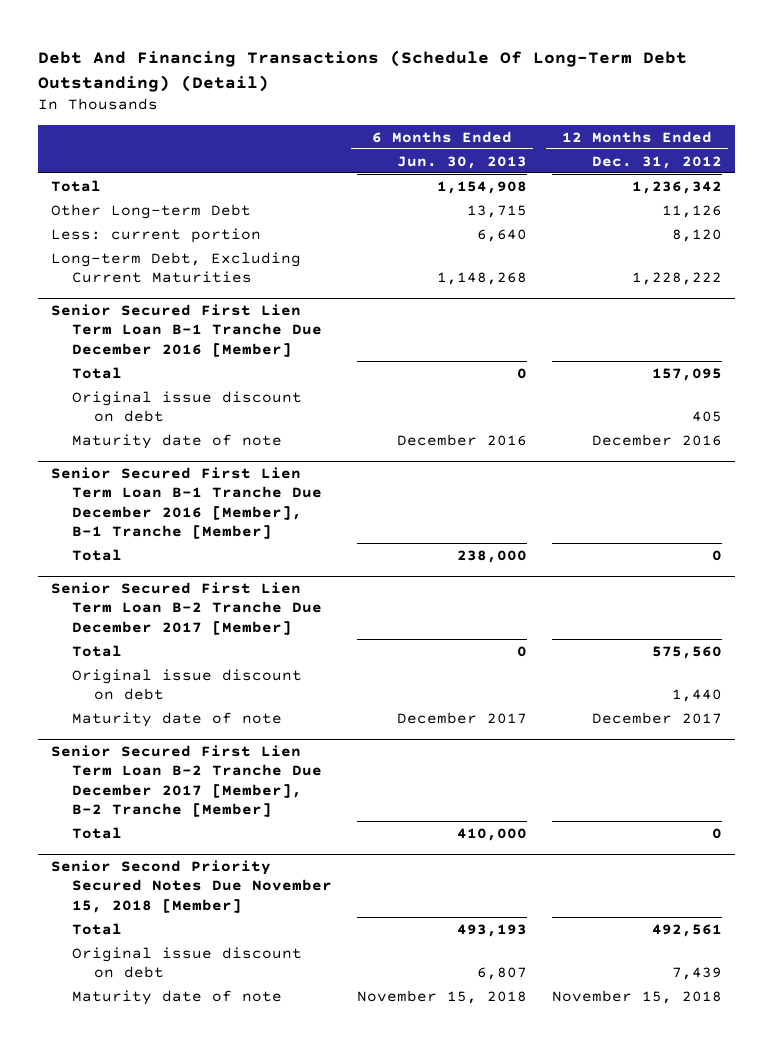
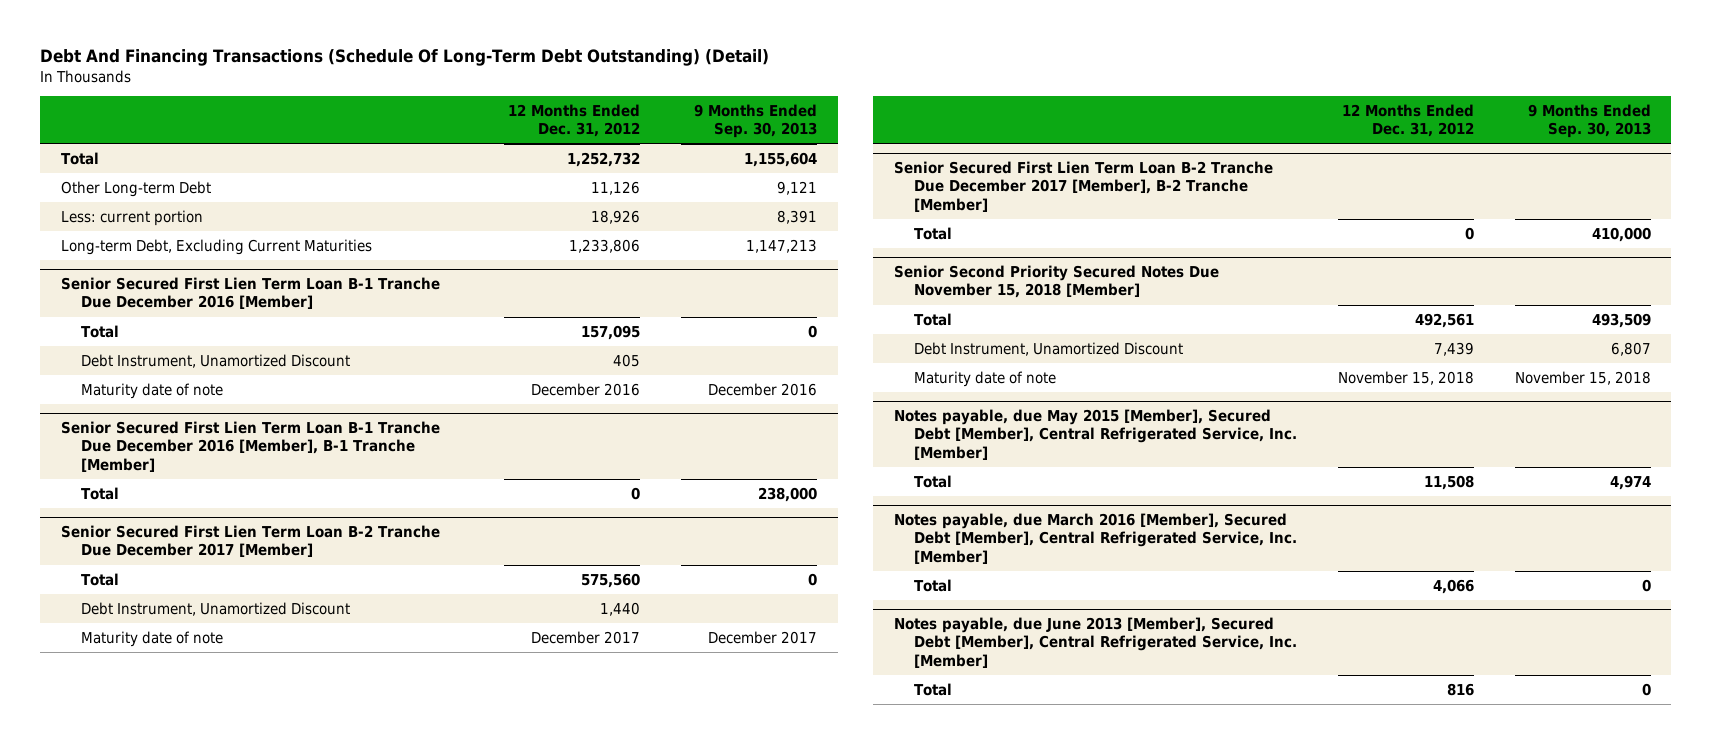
- | 6 Months Ended Jun. 30, 2013 | 12 Months Ended Dec. 31, 2012
+ | 12 Months Ended Dec. 31, 2012 | 9 Months Ended Sep. 30, 2013
- Total | 1,154,908 | 1,236,342
+ Total | 1,252,732 | 1,155,604
- Less: current portion | 6,640 | 8,120
- Long-term Debt, Excluding Current Maturities | 1,148,268 | 1,228,222
+ Less: current portion | 18,926 | 8,391
+ Long-term Debt, Excluding Current Maturities | 1,233,806 | 1,147,213
@ Senior Secured First Lien Term Loan B-1 Tranche Due December 2016 [Member]
- Original issue discount on debt | | 405
+ Debt Instrument, Unamortized Discount | 405 |
@ Senior Secured First Lien Term Loan B-2 Tranche Due December 2017 [Member]
- Original issue discount on debt | | 1,440
+ Debt Instrument, Unamortized Discount | 1,440 |
@ Senior Second Priority Secured Notes Due November 15, 2018 [Member]
- Original issue discount on debt | 6,807 | 7,439
+ Debt Instrument, Unamortized Discount | 7,439 | 6,807
+ Notes payable, due May 2015 [Member], Secured Debt [Member], Central Refrigerated Service, Inc. [Member]
+ Total | 11,508 | 4,974
+ Notes payable, due March 2016 [Member], Secured Debt [Member], Central Refrigerated Service, Inc. [Member]
+ Total | 4,066 | 0
+ Notes payable, due June 2013 [Member], Secured Debt [Member], Central Refrigerated Service, Inc. [Member]
+ Total | 816 | 0

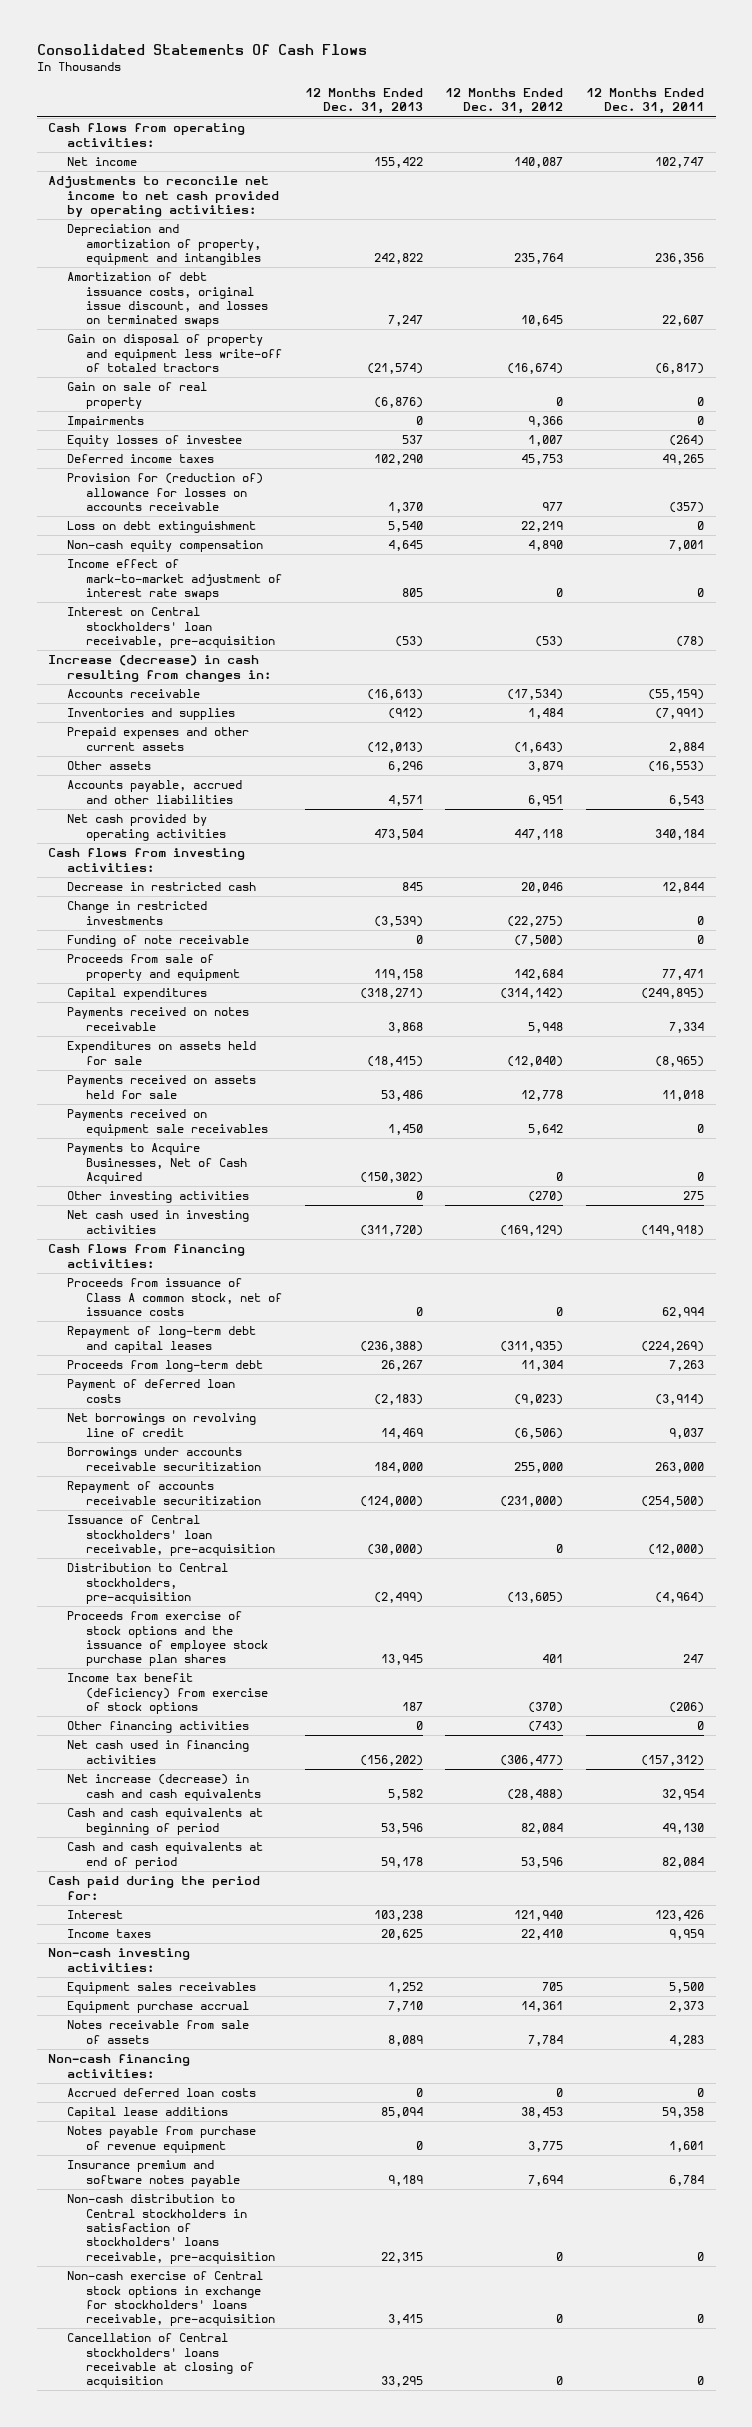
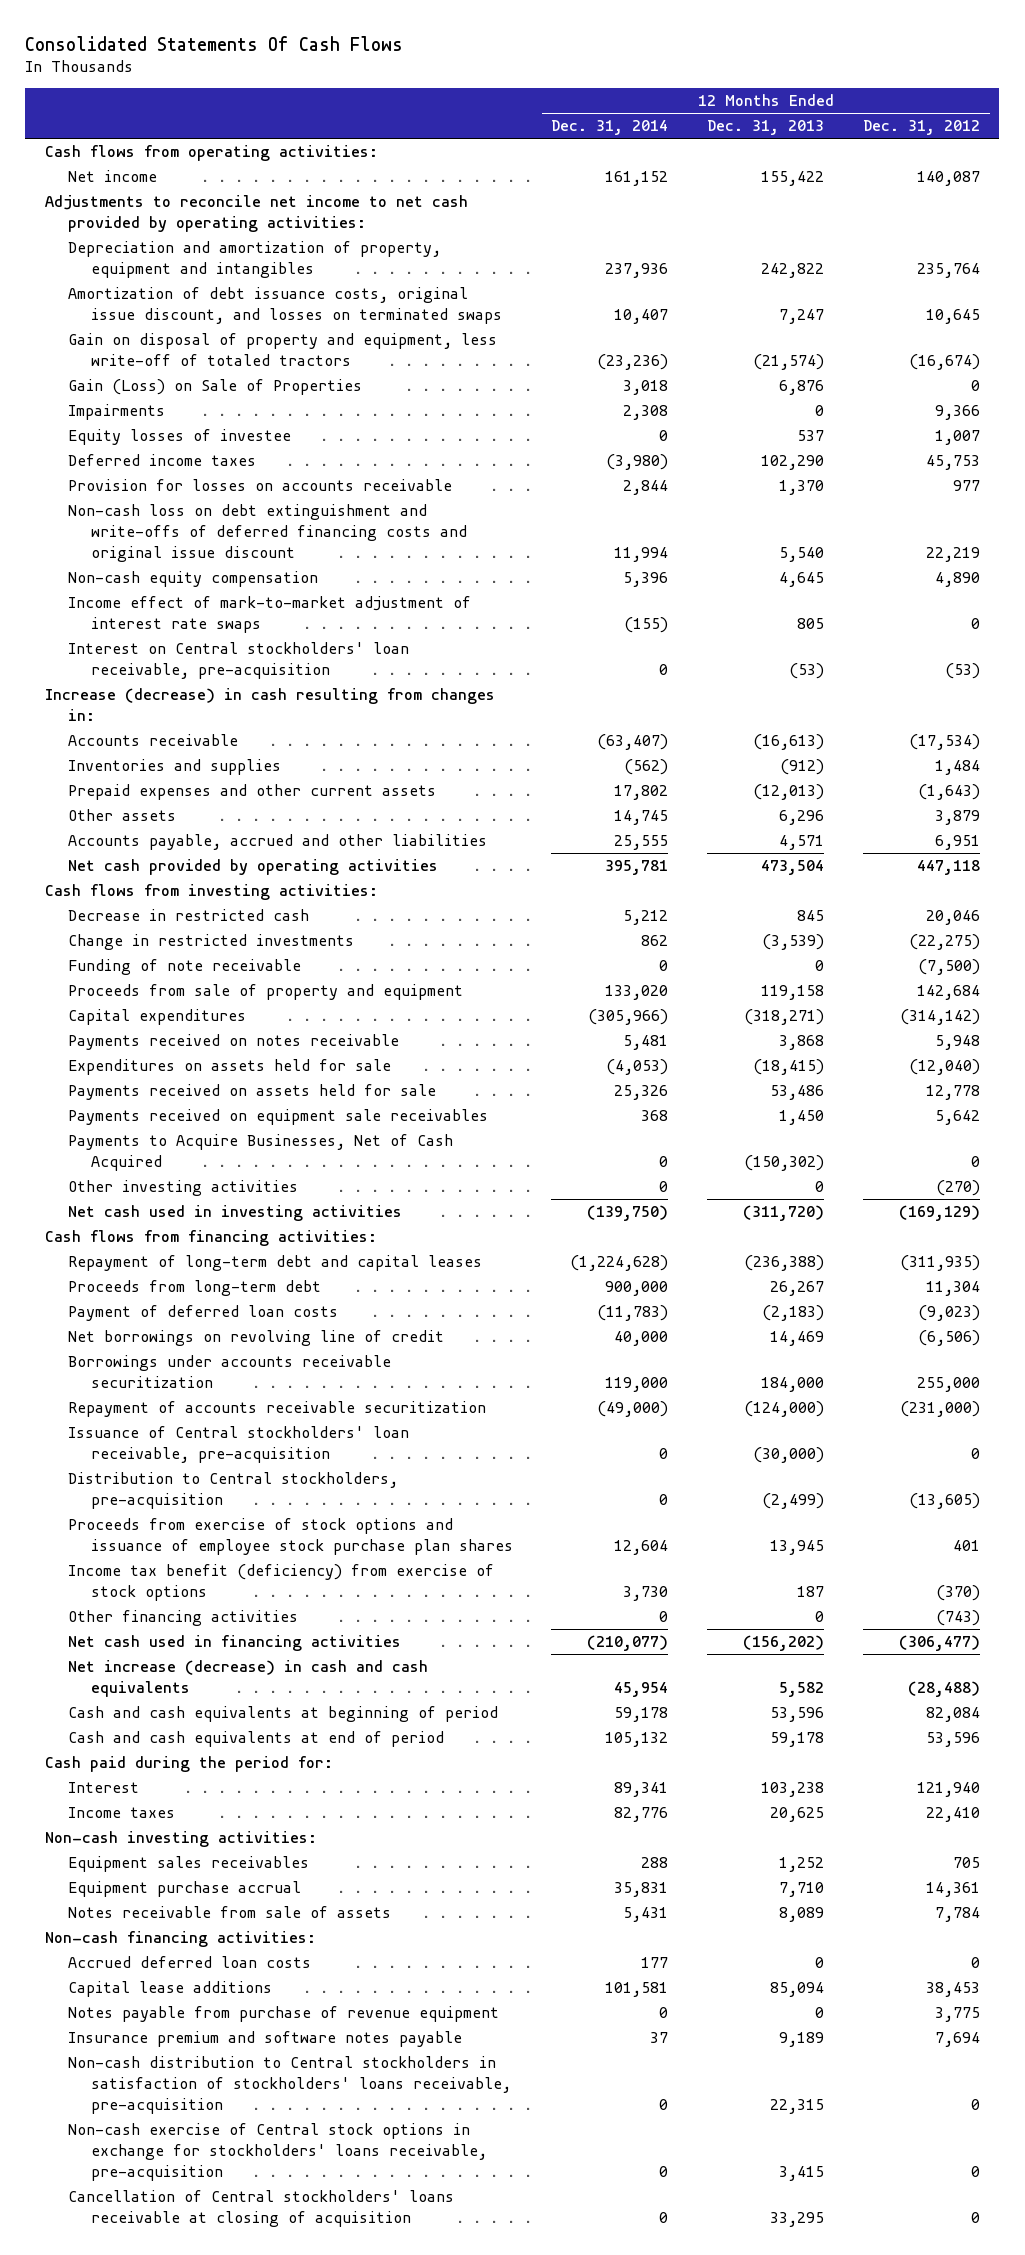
- | 12 Months Ended Dec. 31, 2013 | 12 Months Ended Dec. 31, 2012 | 12 Months Ended Dec. 31, 2011
+ | 12 Months Ended Dec. 31, 2014 | 12 Months Ended Dec. 31, 2013 | 12 Months Ended Dec. 31, 2012
- Gain on disposal of property and equipment less write-off of totaled tractors | (21,574) | (16,674) | (6,817)
- Gain on sale of real property | (6,876) | 0 | 0
+ Gain on disposal of property and equipment, less write-off of totaled tractors | (23,236) | (21,574) | (16,674)
+ Gain (Loss) on Sale of Properties | 3,018 | 6,876 | 0
- Provision for (reduction of) allowance for losses on accounts receivable | 1,370 | 977 | (357)
- Loss on debt extinguishment | 5,540 | 22,219 | 0
+ Provision for losses on accounts receivable | 2,844 | 1,370 | 977
+ Non-cash loss on debt extinguishment and write-offs of deferred financing costs and original issue discount | 11,994 | 5,540 | 22,219
- Proceeds from issuance of Class A common stock, net of issuance costs | 0 | 0 | 62,994
- Proceeds from exercise of stock options and the issuance of employee stock purchase plan shares | 13,945 | 401 | 247
+ Proceeds from exercise of stock options and issuance of employee stock purchase plan shares | 12,604 | 13,945 | 401

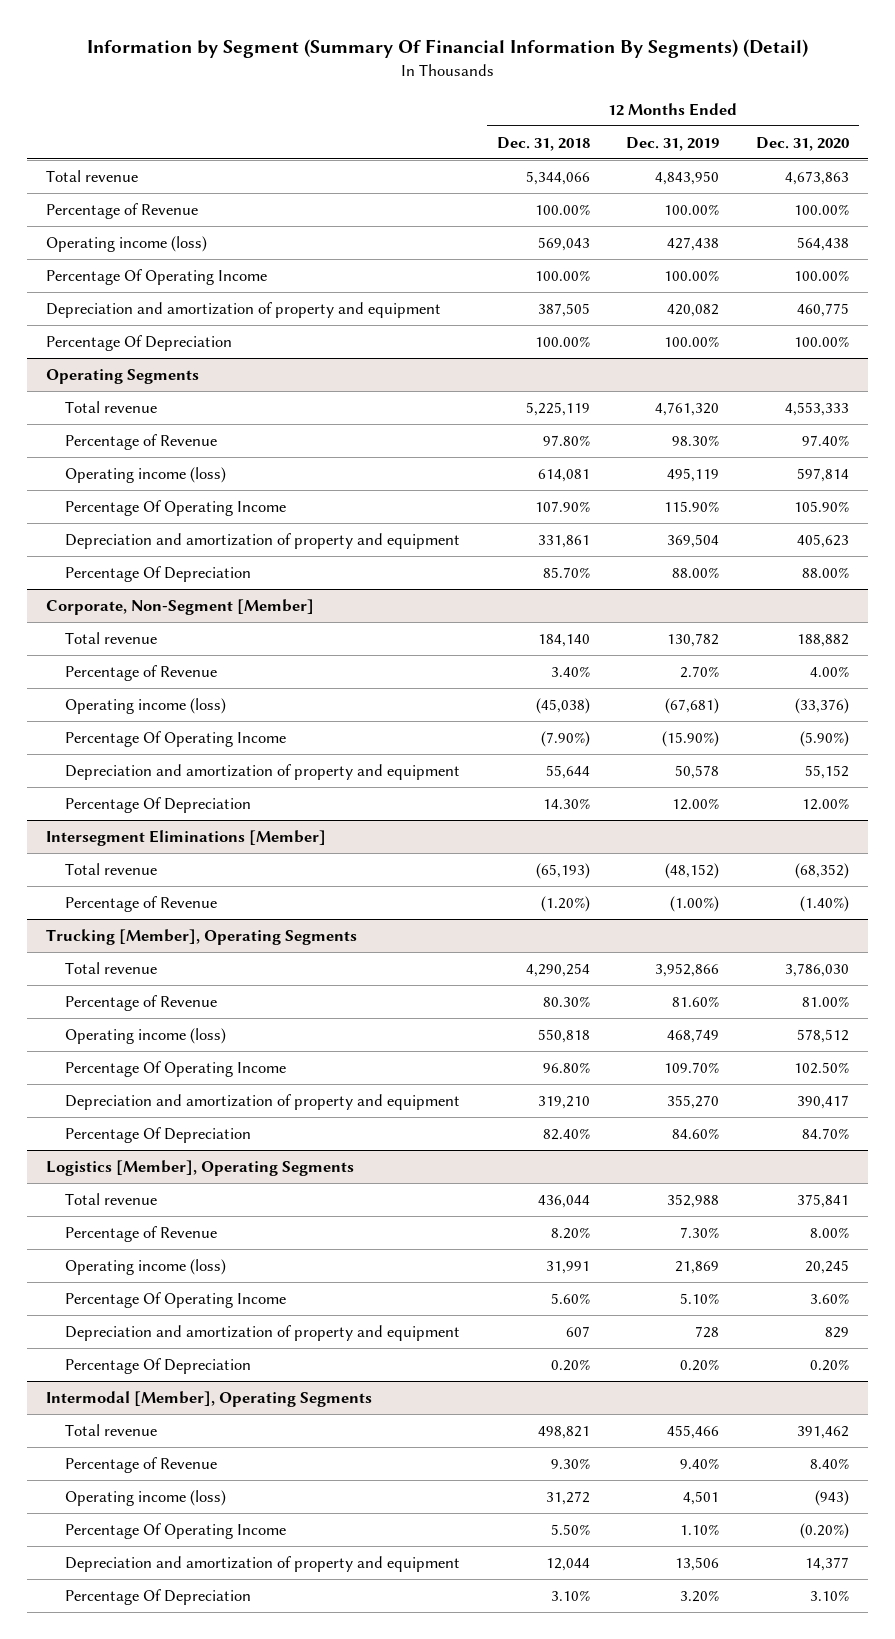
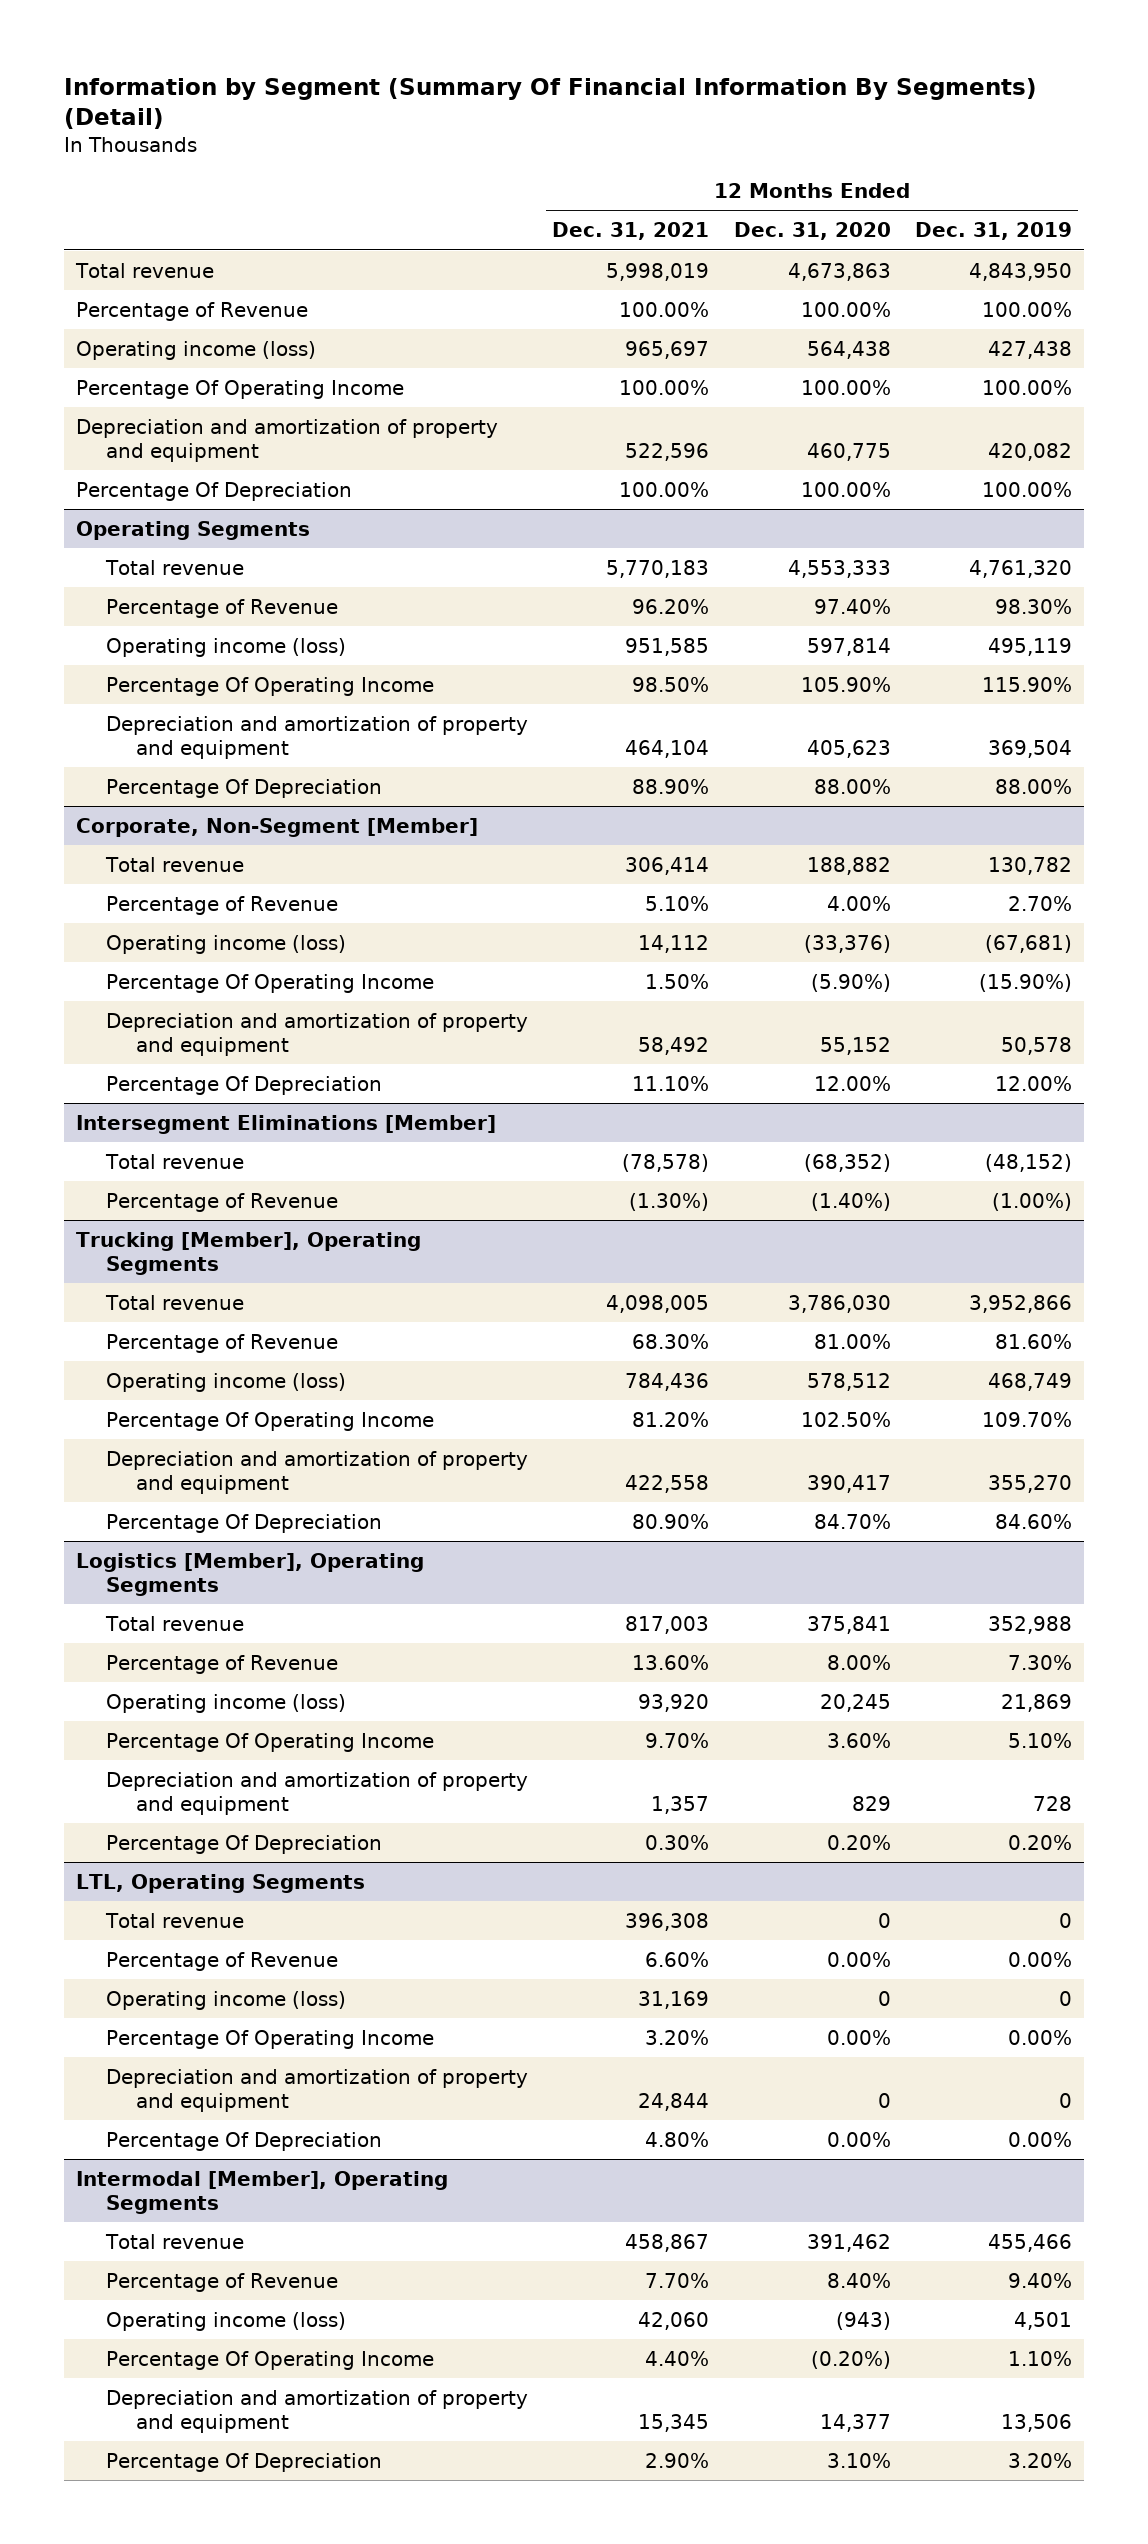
- | 12 Months Ended Dec. 31, 2018 | 12 Months Ended Dec. 31, 2019 | 12 Months Ended Dec. 31, 2020
+ | 12 Months Ended Dec. 31, 2021 | 12 Months Ended Dec. 31, 2020 | 12 Months Ended Dec. 31, 2019
+ LTL, Operating Segments
+ Total revenue | 396,308 | 0 | 0
+ Percentage of Revenue | 6.60% | 0.00% | 0.00%
+ Operating income (loss) | 31,169 | 0 | 0
+ Percentage Of Operating Income | 3.20% | 0.00% | 0.00%
+ Depreciation and amortization of property and equipment | 24,844 | 0 | 0
+ Percentage Of Depreciation | 4.80% | 0.00% | 0.00%

